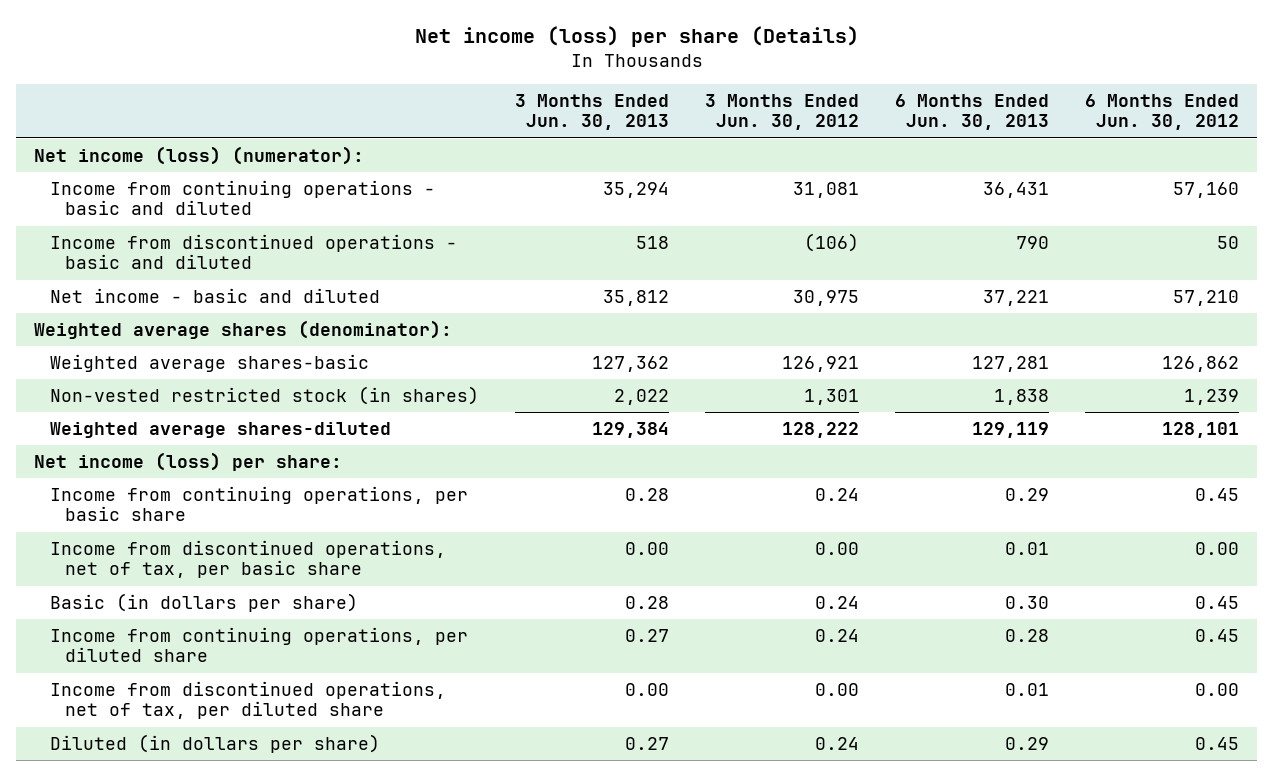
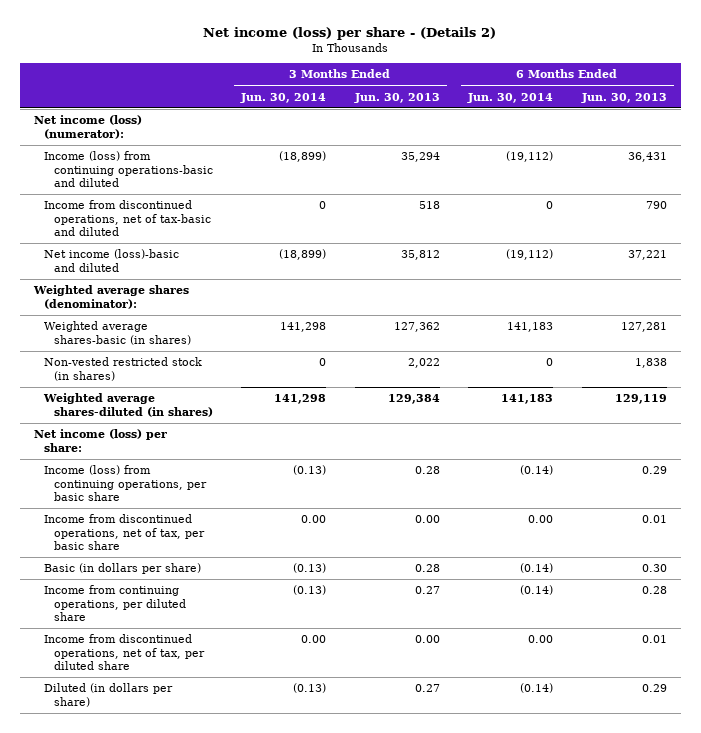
- Net income (loss) per share (Details)
+ Net income (loss) per share - (Details 2)
- | 3 Months Ended Jun. 30, 2013 | 3 Months Ended Jun. 30, 2012 | 6 Months Ended Jun. 30, 2013 | 6 Months Ended Jun. 30, 2012
+ | 3 Months Ended Jun. 30, 2014 | 3 Months Ended Jun. 30, 2013 | 6 Months Ended Jun. 30, 2014 | 6 Months Ended Jun. 30, 2013
- Income from continuing operations - basic and diluted | 35,294 | 31,081 | 36,431 | 57,160
- Income from discontinued operations - basic and diluted | 518 | (106) | 790 | 50
- Net income - basic and diluted | 35,812 | 30,975 | 37,221 | 57,210
+ Income (loss) from continuing operations-basic and diluted | (18,899) | 35,294 | (19,112) | 36,431
+ Income from discontinued operations, net of tax-basic and diluted | 0 | 518 | 0 | 790
+ Net income (loss)-basic and diluted | (18,899) | 35,812 | (19,112) | 37,221
- Weighted average shares-basic | 127,362 | 126,921 | 127,281 | 126,862
+ Weighted average shares-basic (in shares) | 141,298 | 127,362 | 141,183 | 127,281
- Weighted average shares-diluted | 129,384 | 128,222 | 129,119 | 128,101
+ Weighted average shares-diluted (in shares) | 141,298 | 129,384 | 141,183 | 129,119
- Income from continuing operations, per basic share | 0.28 | 0.24 | 0.29 | 0.45
+ Income (loss) from continuing operations, per basic share | (0.13) | 0.28 | (0.14) | 0.29

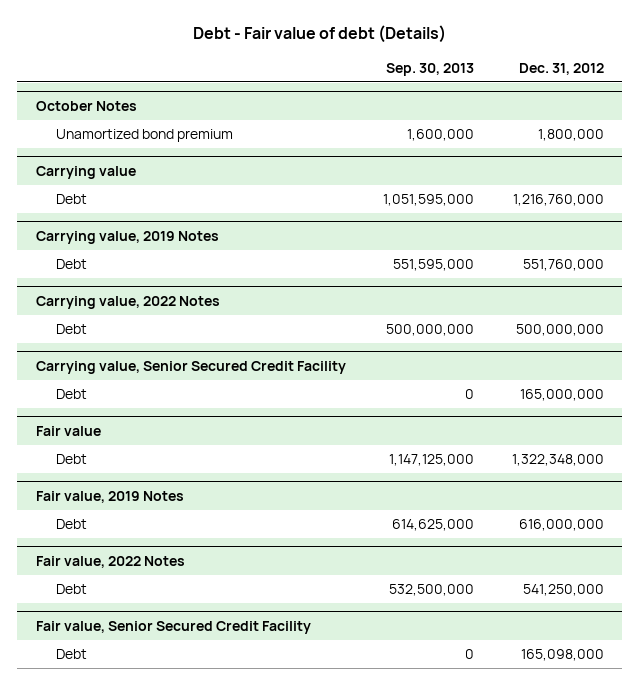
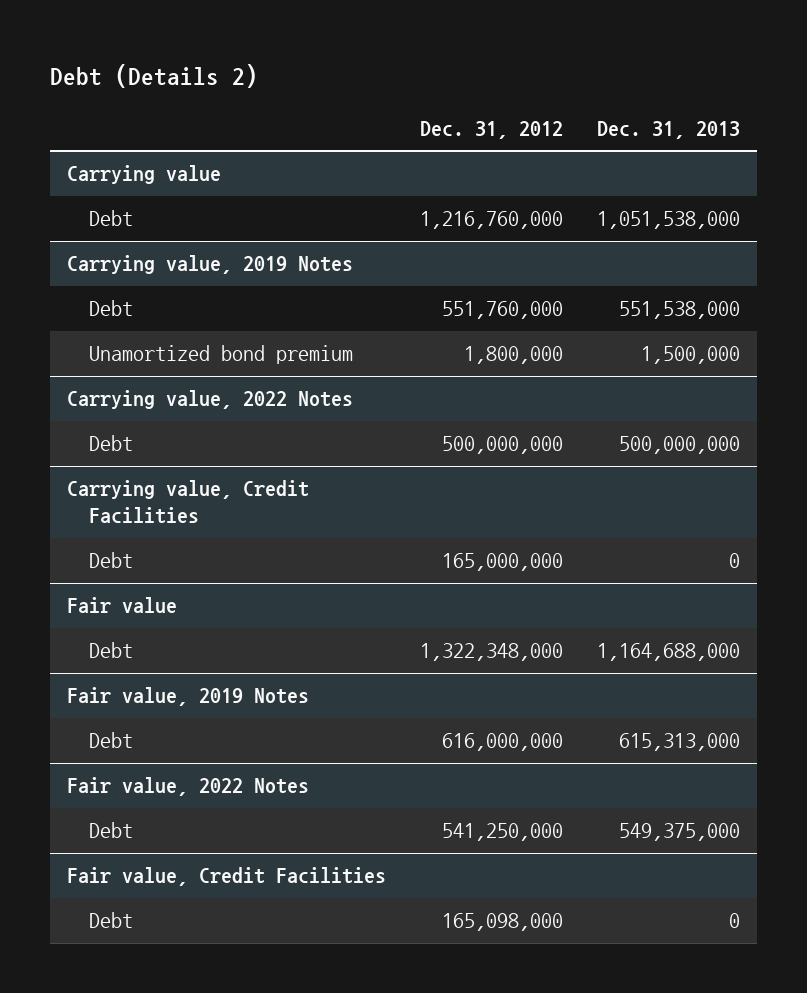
- Debt - Fair value of debt (Details)
+ Debt (Details 2)
- | Sep. 30, 2013 | Dec. 31, 2012
+ | Dec. 31, 2012 | Dec. 31, 2013
- October Notes
- Unamortized bond premium | 1,600,000 | 1,800,000
@ Carrying value, 2019 Notes
+ Unamortized bond premium | 1,800,000 | 1,500,000
- Carrying value, Senior Secured Credit Facility
+ Carrying value, Credit Facilities
- Fair value, Senior Secured Credit Facility
+ Fair value, Credit Facilities

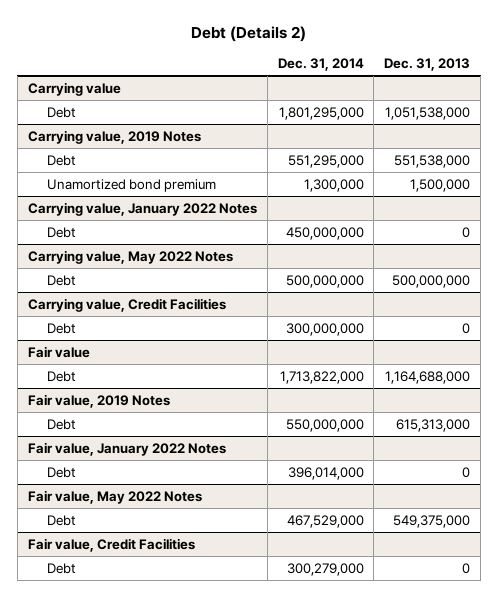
- | Dec. 31, 2012 | Dec. 31, 2013
+ | Dec. 31, 2014 | Dec. 31, 2013
- Carrying value, 2022 Notes
+ Carrying value, January 2022 Notes
+ Debt | 450,000,000 | 0
+ Carrying value, May 2022 Notes
- Fair value, 2022 Notes
+ Fair value, January 2022 Notes
+ Debt | 396,014,000 | 0
+ Fair value, May 2022 Notes

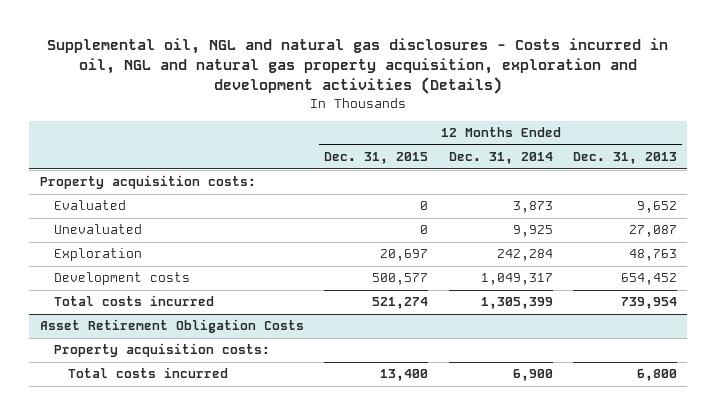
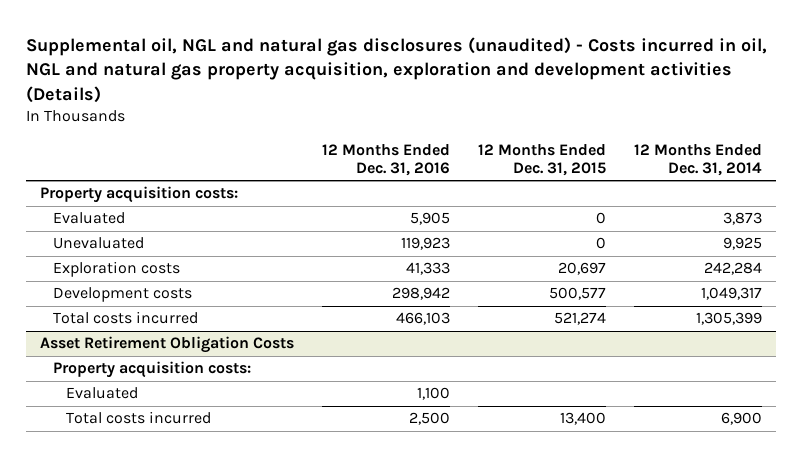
- Supplemental oil, NGL and natural gas disclosures - Costs incurred in oil, NGL and natural gas property acquisition, exploration and development activities (Details)
+ Supplemental oil, NGL and natural gas disclosures (unaudited) - Costs incurred in oil, NGL and natural gas property acquisition, exploration and development activities (Details)
- | 12 Months Ended Dec. 31, 2015 | 12 Months Ended Dec. 31, 2014 | 12 Months Ended Dec. 31, 2013
+ | 12 Months Ended Dec. 31, 2016 | 12 Months Ended Dec. 31, 2015 | 12 Months Ended Dec. 31, 2014
- Exploration | 20,697 | 242,284 | 48,763
+ Exploration costs | 41,333 | 20,697 | 242,284
@ Asset Retirement Obligation Costs
+ Evaluated | 1,100 | |

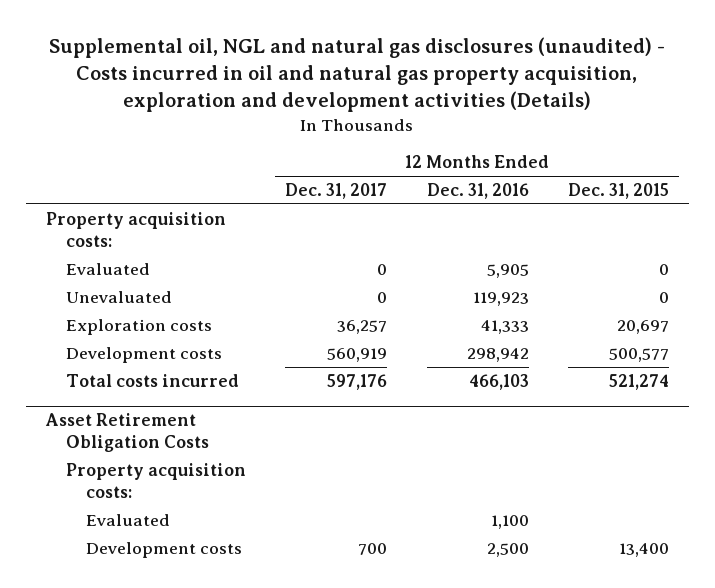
- Supplemental oil, NGL and natural gas disclosures (unaudited) - Costs incurred in oil, NGL and natural gas property acquisition, exploration and development activities (Details)
+ Supplemental oil, NGL and natural gas disclosures (unaudited) - Costs incurred in oil and natural gas property acquisition, exploration and development activities (Details)
- | 12 Months Ended Dec. 31, 2016 | 12 Months Ended Dec. 31, 2015 | 12 Months Ended Dec. 31, 2014
+ | 12 Months Ended Dec. 31, 2017 | 12 Months Ended Dec. 31, 2016 | 12 Months Ended Dec. 31, 2015
@ Asset Retirement Obligation Costs
- Total costs incurred | 2,500 | 13,400 | 6,900
+ Development costs | 700 | 2,500 | 13,400

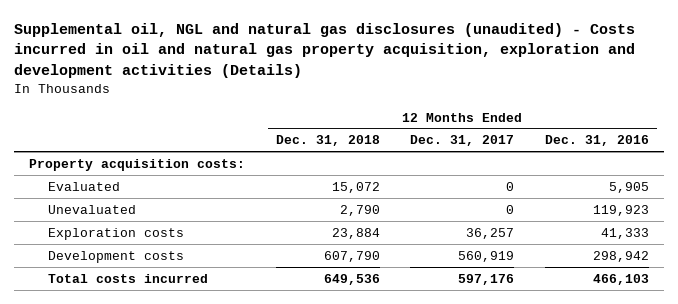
- | 12 Months Ended Dec. 31, 2017 | 12 Months Ended Dec. 31, 2016 | 12 Months Ended Dec. 31, 2015
+ | 12 Months Ended Dec. 31, 2018 | 12 Months Ended Dec. 31, 2017 | 12 Months Ended Dec. 31, 2016
- Asset Retirement Obligation Costs
- Property acquisition costs:
- Evaluated | | 1,100 |
- Development costs | 700 | 2,500 | 13,400

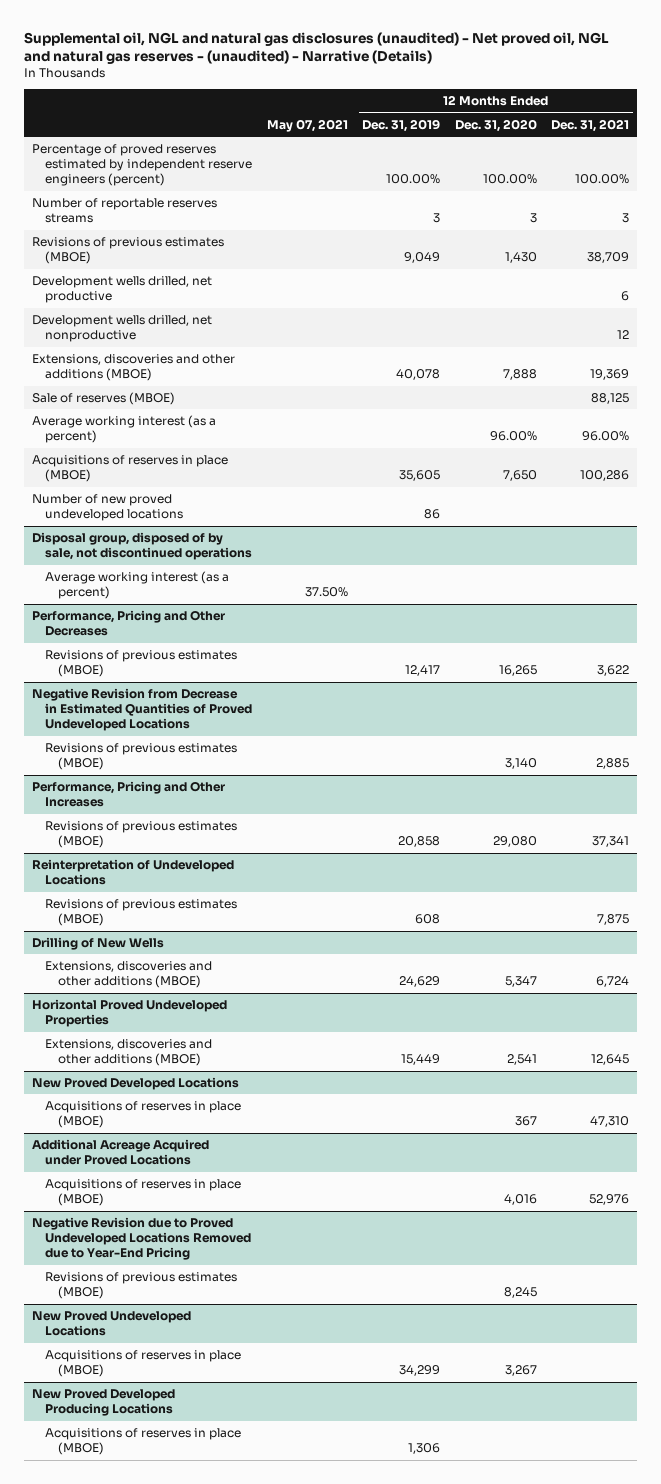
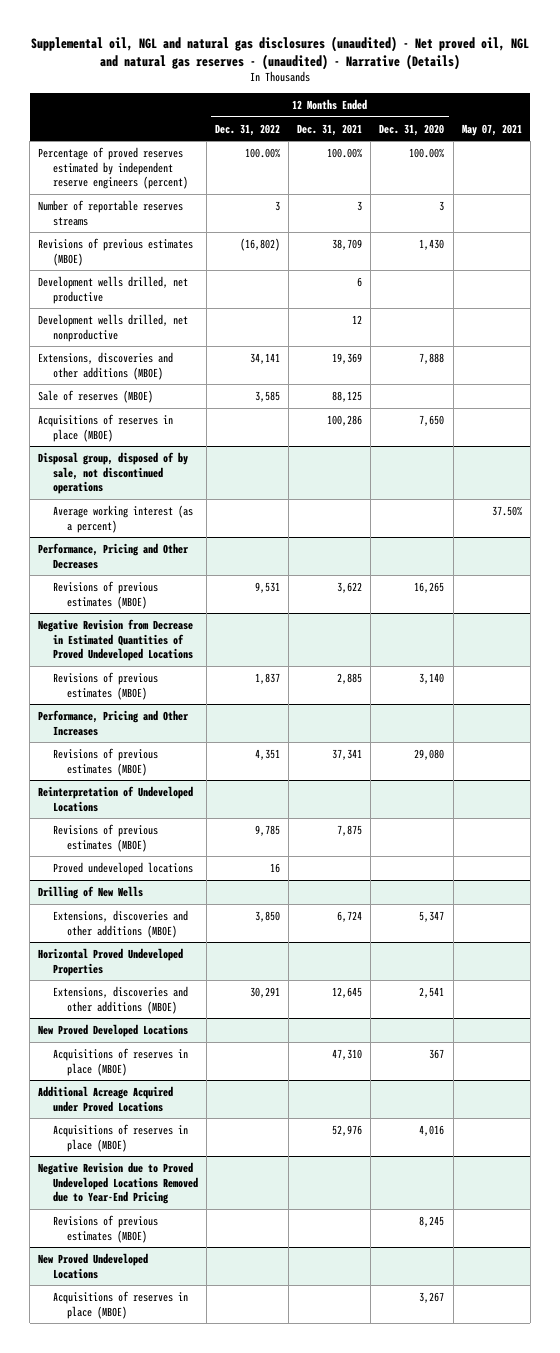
- | May 07, 2021 | 12 Months Ended Dec. 31, 2019 | 12 Months Ended Dec. 31, 2020 | 12 Months Ended Dec. 31, 2021
+ | 12 Months Ended Dec. 31, 2022 | 12 Months Ended Dec. 31, 2021 | 12 Months Ended Dec. 31, 2020 | May 07, 2021
- Average working interest (as a percent) | | | 96.00% | 96.00%
- Number of new proved undeveloped locations | | 86 | |
@ Reinterpretation of Undeveloped Locations
+ Proved undeveloped locations | 16 | | |
- New Proved Developed Producing Locations
- Acquisitions of reserves in place (MBOE) | | 1,306 | |

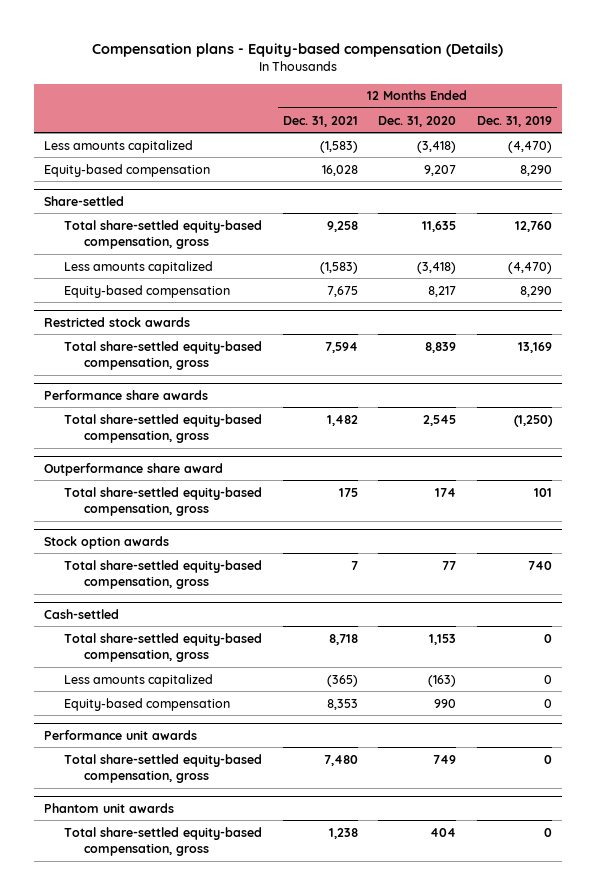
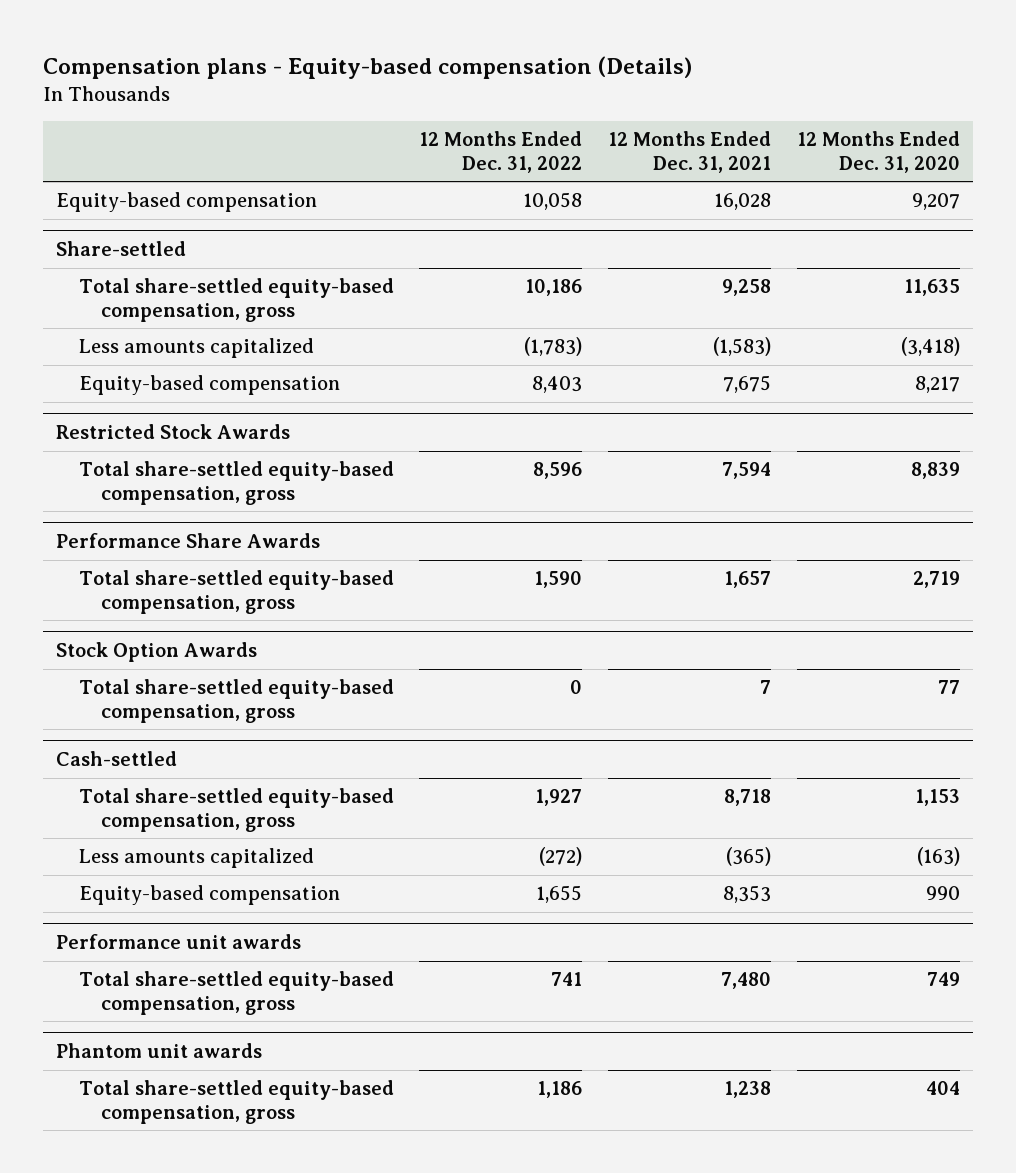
- | 12 Months Ended Dec. 31, 2021 | 12 Months Ended Dec. 31, 2020 | 12 Months Ended Dec. 31, 2019
+ | 12 Months Ended Dec. 31, 2022 | 12 Months Ended Dec. 31, 2021 | 12 Months Ended Dec. 31, 2020
- Less amounts capitalized | (1,583) | (3,418) | (4,470)
- Restricted stock awards
+ Restricted Stock Awards
- Performance share awards
- Total share-settled equity-based compensation, gross | 1,482 | 2,545 | (1,250)
- Outperformance share award
- Total share-settled equity-based compensation, gross | 175 | 174 | 101
- Stock option awards
+ Performance Share Awards
+ Total share-settled equity-based compensation, gross | 1,590 | 1,657 | 2,719
+ Stock Option Awards

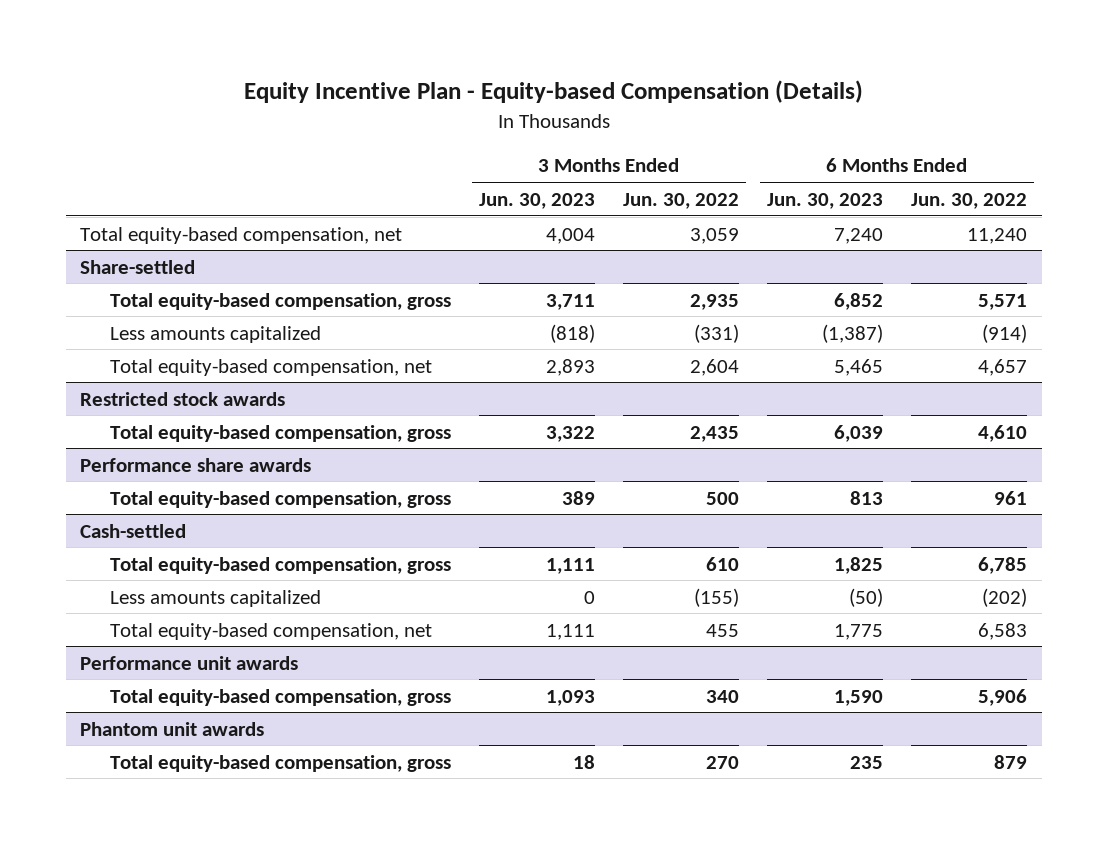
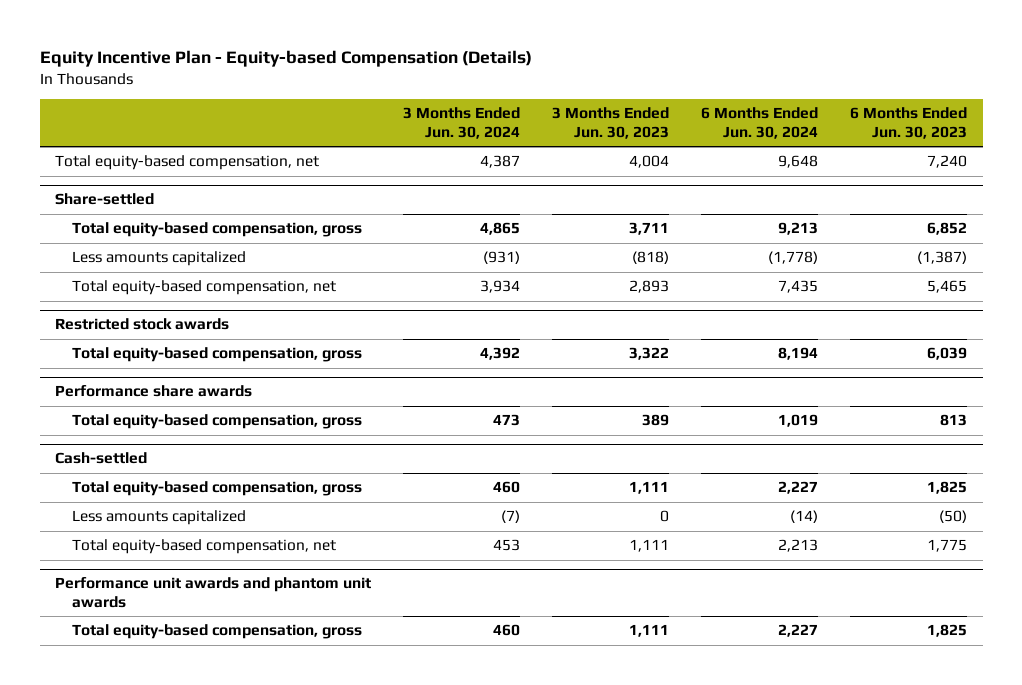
- | 3 Months Ended Jun. 30, 2023 | 3 Months Ended Jun. 30, 2022 | 6 Months Ended Jun. 30, 2023 | 6 Months Ended Jun. 30, 2022
+ | 3 Months Ended Jun. 30, 2024 | 3 Months Ended Jun. 30, 2023 | 6 Months Ended Jun. 30, 2024 | 6 Months Ended Jun. 30, 2023
- Performance unit awards
- Total equity-based compensation, gross | 1,093 | 340 | 1,590 | 5,906
- Phantom unit awards
- Total equity-based compensation, gross | 18 | 270 | 235 | 879
+ Performance unit awards and phantom unit awards
+ Total equity-based compensation, gross | 460 | 1,111 | 2,227 | 1,825

